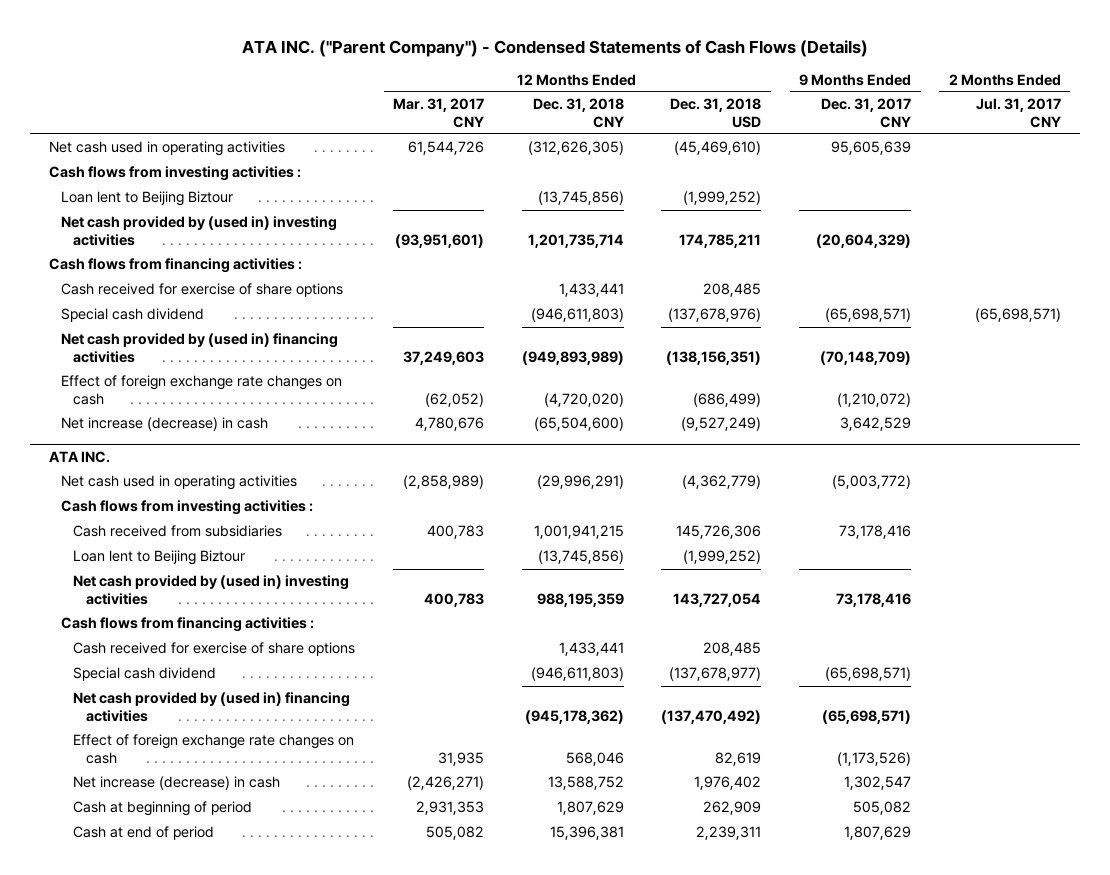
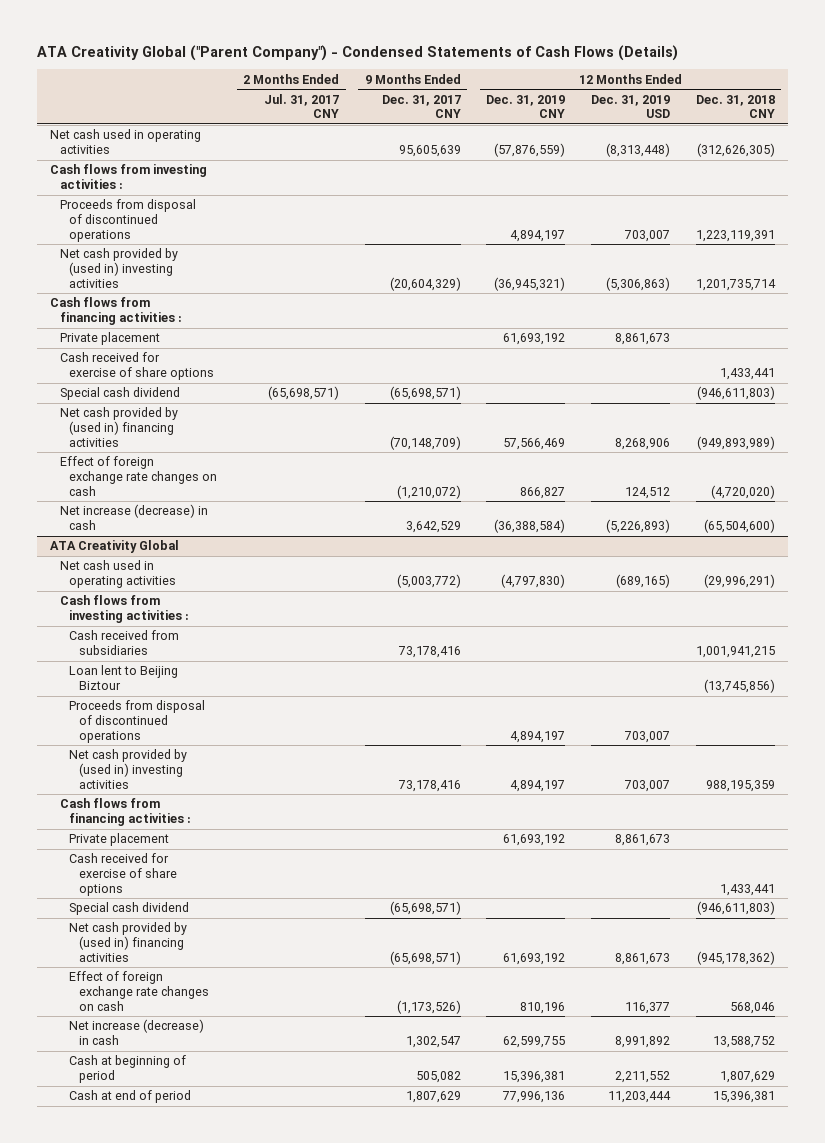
- ATA INC. ("Parent Company") - Condensed Statements of Cash Flows (Details)
+ ATA Creativity Global ("Parent Company") - Condensed Statements of Cash Flows (Details)
- | 12 Months Ended Mar. 31, 2017 CNY | 12 Months Ended Dec. 31, 2018 CNY | 12 Months Ended Dec. 31, 2018 USD | 9 Months Ended Dec. 31, 2017 CNY | 2 Months Ended Jul. 31, 2017 CNY
+ | 2 Months Ended Jul. 31, 2017 CNY | 9 Months Ended Dec. 31, 2017 CNY | 12 Months Ended Dec. 31, 2019 CNY | 12 Months Ended Dec. 31, 2019 USD | 12 Months Ended Dec. 31, 2018 CNY
- Loan lent to Beijing Biztour | | (13,745,856) | (1,999,252) | |
+ Proceeds from disposal of discontinued operations | | | 4,894,197 | 703,007 | 1,223,119,391
+ Private placement | | | 61,693,192 | 8,861,673 |
- ATA INC.
+ ATA Creativity Global
+ Proceeds from disposal of discontinued operations | | | 4,894,197 | 703,007 |
+ Private placement | | | 61,693,192 | 8,861,673 |

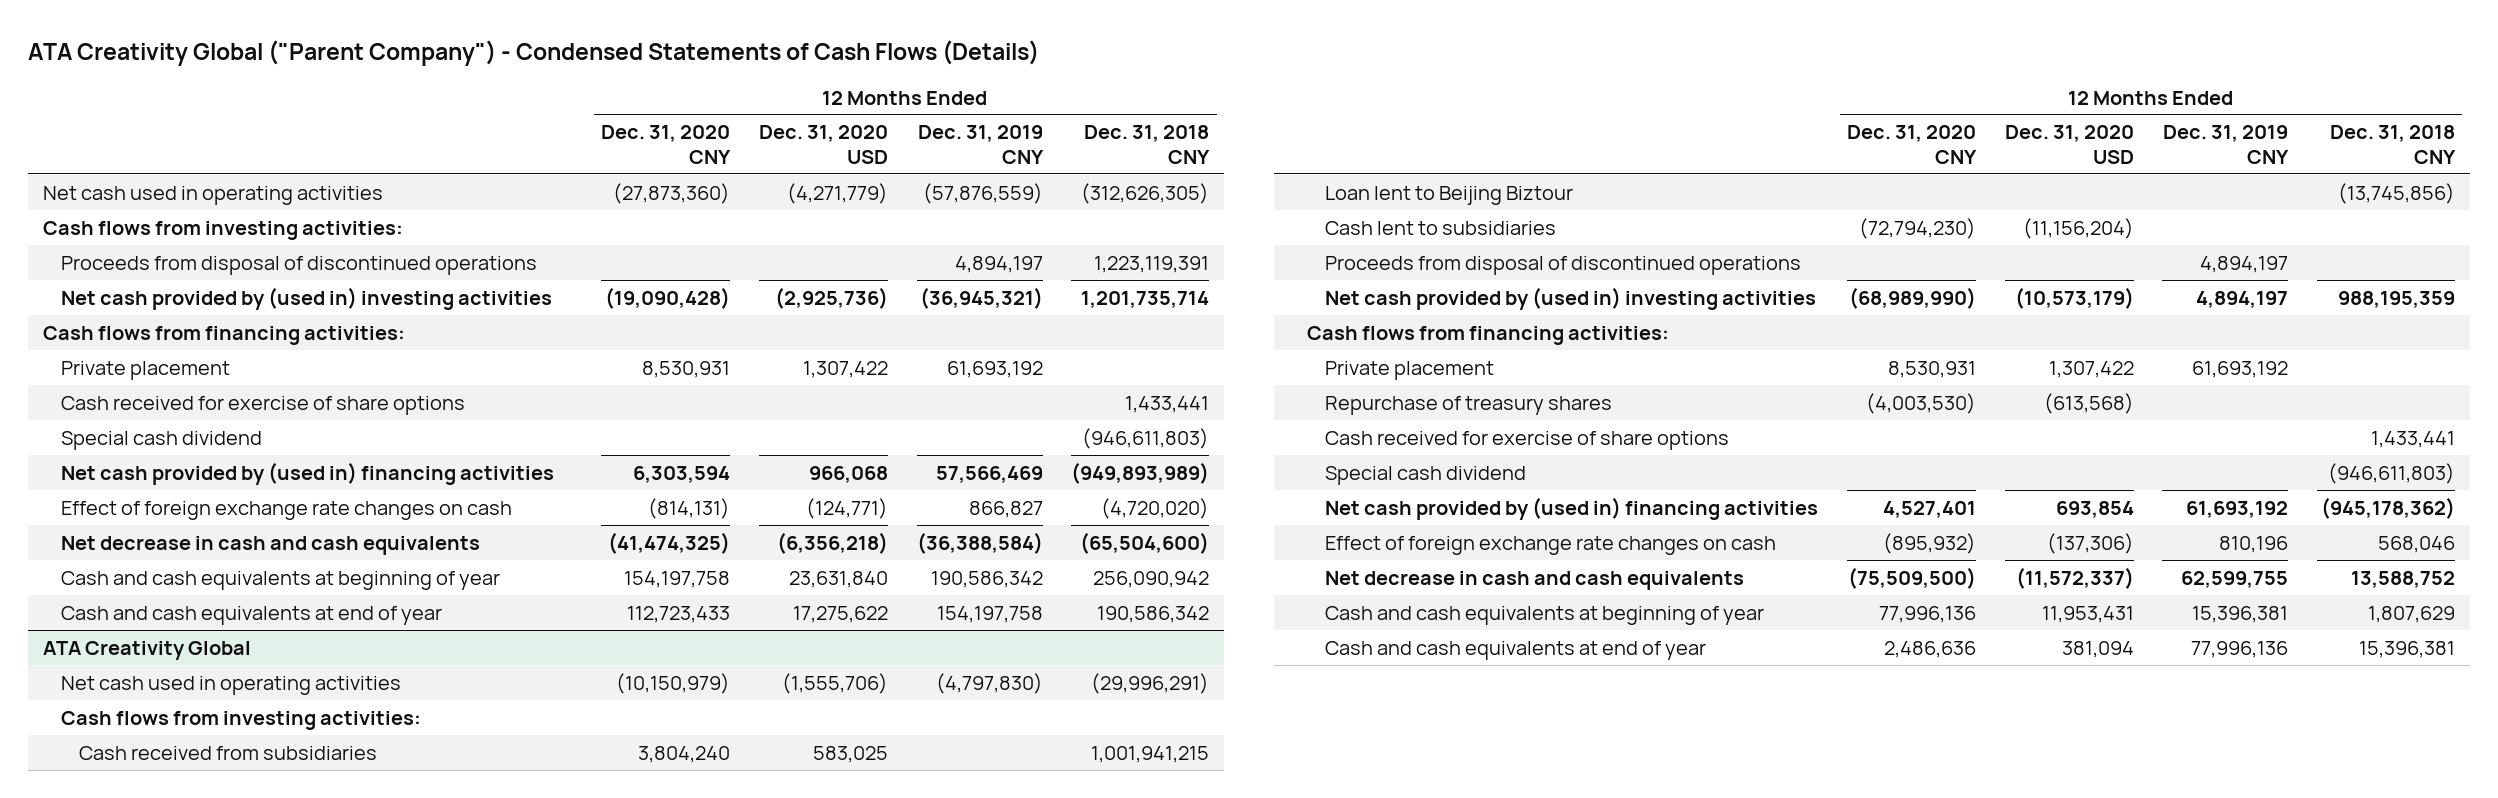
- | 2 Months Ended Jul. 31, 2017 CNY | 9 Months Ended Dec. 31, 2017 CNY | 12 Months Ended Dec. 31, 2019 CNY | 12 Months Ended Dec. 31, 2019 USD | 12 Months Ended Dec. 31, 2018 CNY
+ | 12 Months Ended Dec. 31, 2020 CNY | 12 Months Ended Dec. 31, 2020 USD | 12 Months Ended Dec. 31, 2019 CNY | 12 Months Ended Dec. 31, 2018 CNY
- Cash flows from investing activities :
+ Cash flows from investing activities:
- Cash flows from financing activities :
+ Cash flows from financing activities:
- Net increase (decrease) in cash | | 3,642,529 | (36,388,584) | (5,226,893) | (65,504,600)
+ Net decrease in cash and cash equivalents | (41,474,325) | (6,356,218) | (36,388,584) | (65,504,600)
+ Cash and cash equivalents at beginning of year | 154,197,758 | 23,631,840 | 190,586,342 | 256,090,942
+ Cash and cash equivalents at end of year | 112,723,433 | 17,275,622 | 154,197,758 | 190,586,342
@ ATA Creativity Global
- Cash flows from investing activities :
+ Cash flows from investing activities:
+ Cash lent to subsidiaries | (72,794,230) | (11,156,204) | |
- Cash flows from financing activities :
+ Cash flows from financing activities:
+ Repurchase of treasury shares | (4,003,530) | (613,568) | |
- Net increase (decrease) in cash | | 1,302,547 | 62,599,755 | 8,991,892 | 13,588,752
- Cash at beginning of period | | 505,082 | 15,396,381 | 2,211,552 | 1,807,629
- Cash at end of period | | 1,807,629 | 77,996,136 | 11,203,444 | 15,396,381
+ Net decrease in cash and cash equivalents | (75,509,500) | (11,572,337) | 62,599,755 | 13,588,752
+ Cash and cash equivalents at beginning of year | 77,996,136 | 11,953,431 | 15,396,381 | 1,807,629
+ Cash and cash equivalents at end of year | 2,486,636 | 381,094 | 77,996,136 | 15,396,381

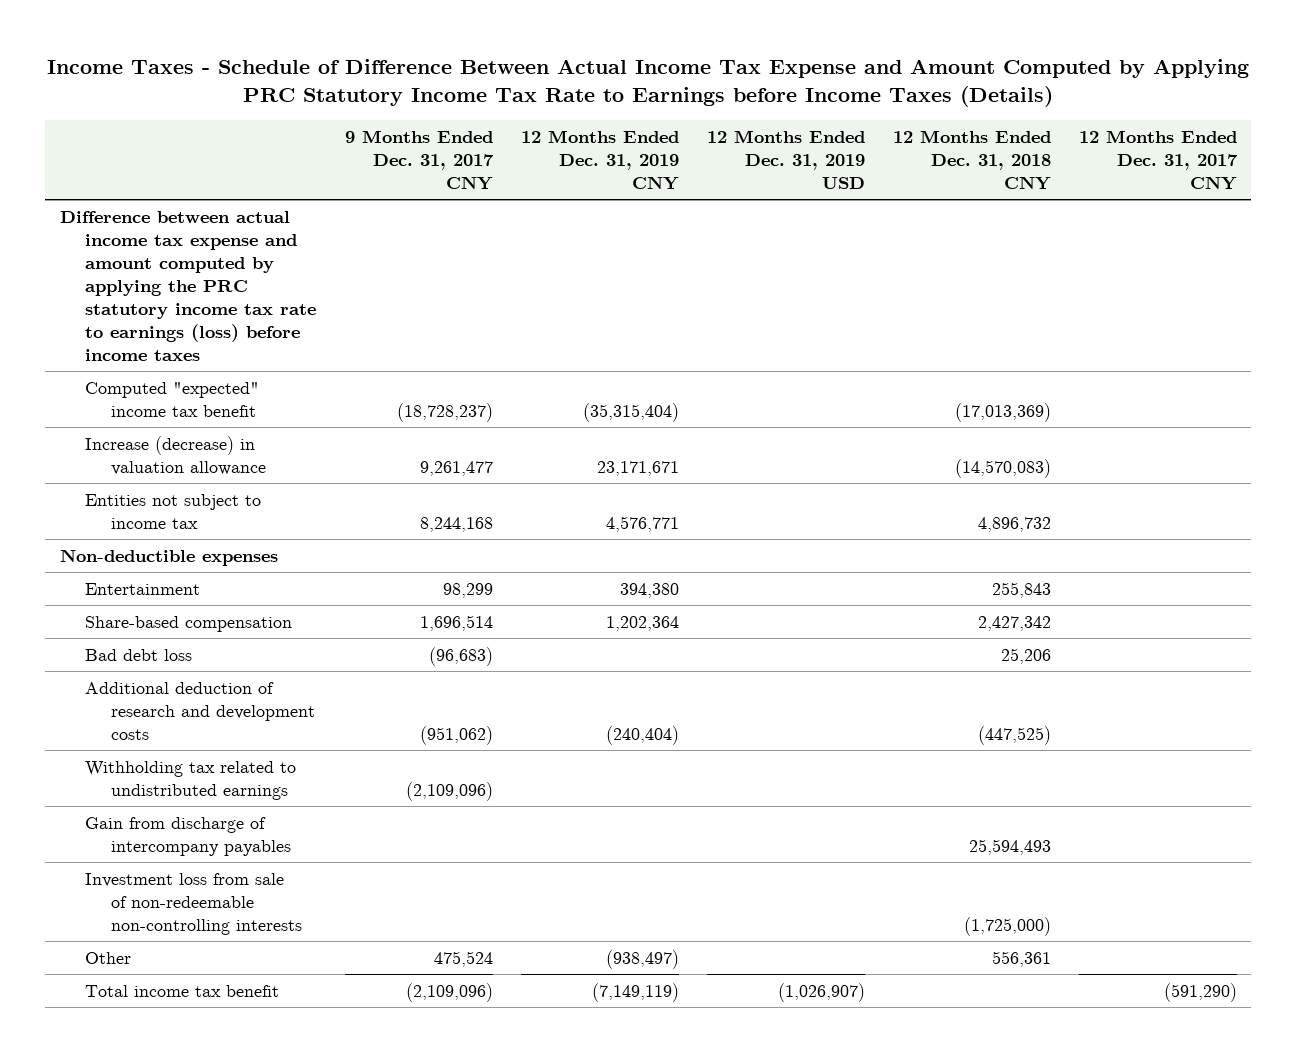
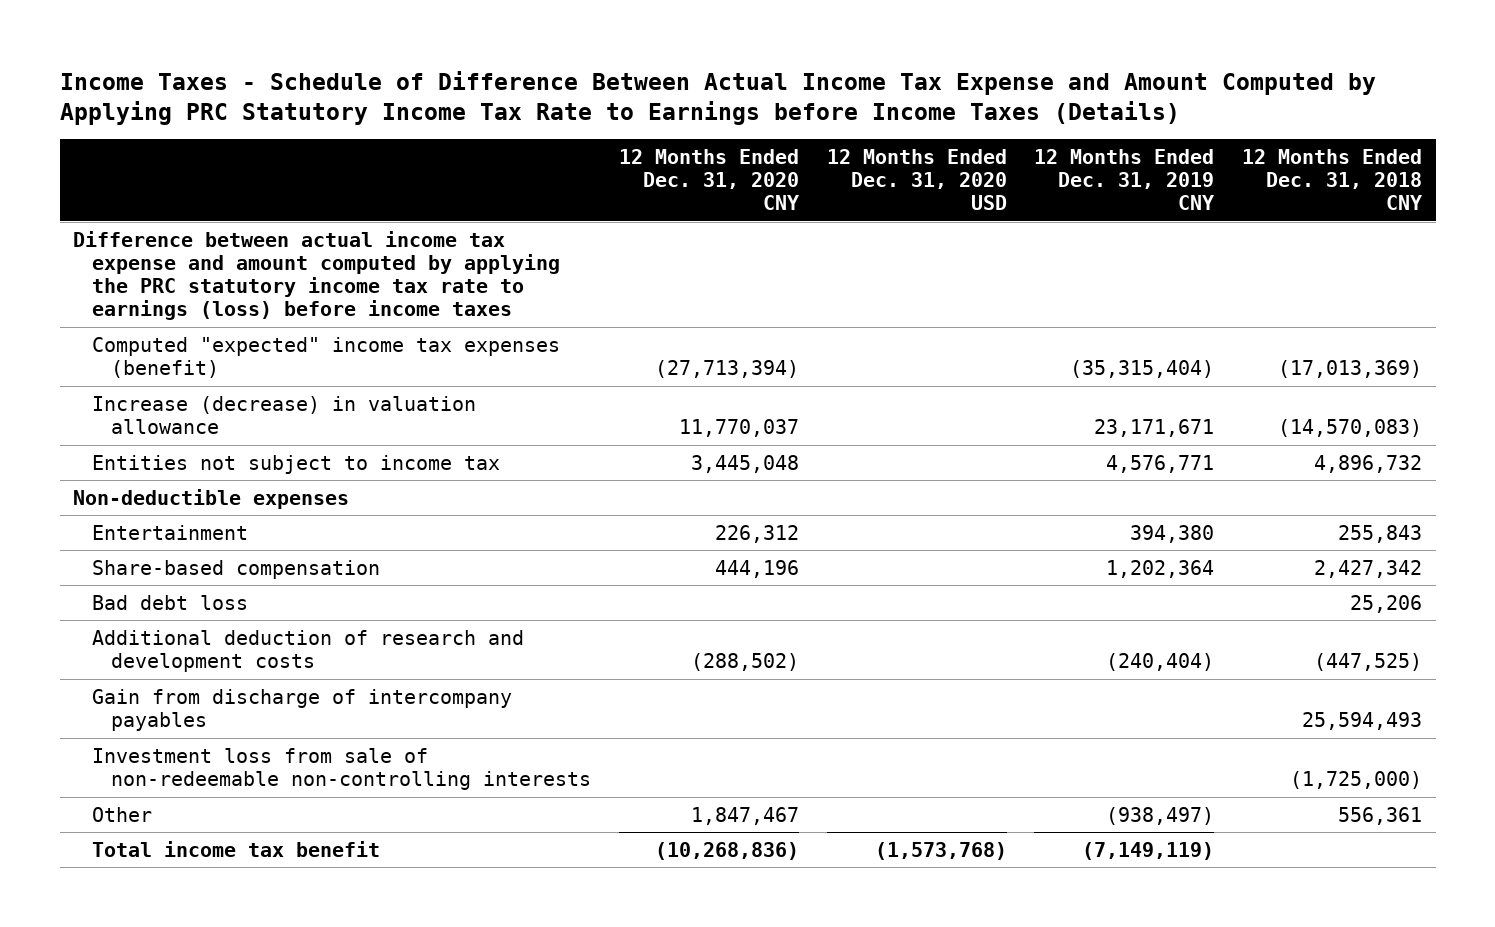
- | 9 Months Ended Dec. 31, 2017 CNY | 12 Months Ended Dec. 31, 2019 CNY | 12 Months Ended Dec. 31, 2019 USD | 12 Months Ended Dec. 31, 2018 CNY | 12 Months Ended Dec. 31, 2017 CNY
+ | 12 Months Ended Dec. 31, 2020 CNY | 12 Months Ended Dec. 31, 2020 USD | 12 Months Ended Dec. 31, 2019 CNY | 12 Months Ended Dec. 31, 2018 CNY
- Computed "expected" income tax benefit | (18,728,237) | (35,315,404) | | (17,013,369) |
+ Computed "expected" income tax expenses (benefit) | (27,713,394) | | (35,315,404) | (17,013,369)
- Withholding tax related to undistributed earnings | (2,109,096) | | | |

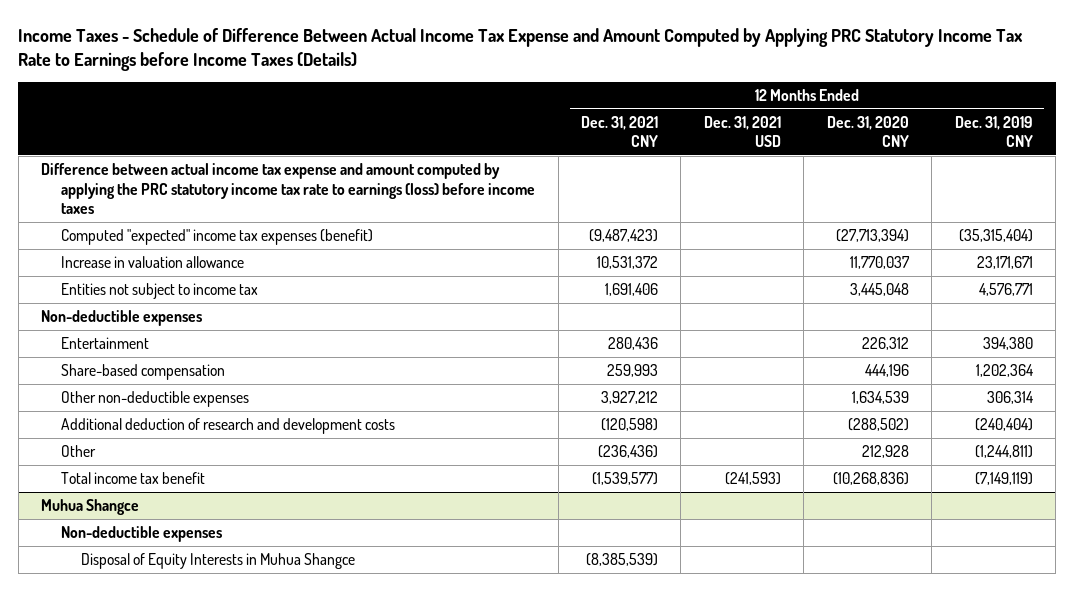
- | 12 Months Ended Dec. 31, 2020 CNY | 12 Months Ended Dec. 31, 2020 USD | 12 Months Ended Dec. 31, 2019 CNY | 12 Months Ended Dec. 31, 2018 CNY
+ | 12 Months Ended Dec. 31, 2021 CNY | 12 Months Ended Dec. 31, 2021 USD | 12 Months Ended Dec. 31, 2020 CNY | 12 Months Ended Dec. 31, 2019 CNY
- Increase (decrease) in valuation allowance | 11,770,037 | | 23,171,671 | (14,570,083)
+ Increase in valuation allowance | 10,531,372 | | 11,770,037 | 23,171,671
- Bad debt loss | | | | 25,206
+ Other non-deductible expenses | 3,927,212 | | 1,634,539 | 306,314
- Gain from discharge of intercompany payables | | | | 25,594,493
- Investment loss from sale of non-redeemable non-controlling interests | | | | (1,725,000)
- Other | 1,847,467 | | (938,497) | 556,361
+ Other | (236,436) | | 212,928 | (1,244,811)
+ Muhua Shangce
+ Non-deductible expenses
+ Disposal of Equity Interests in Muhua Shangce | (8,385,539) | | |

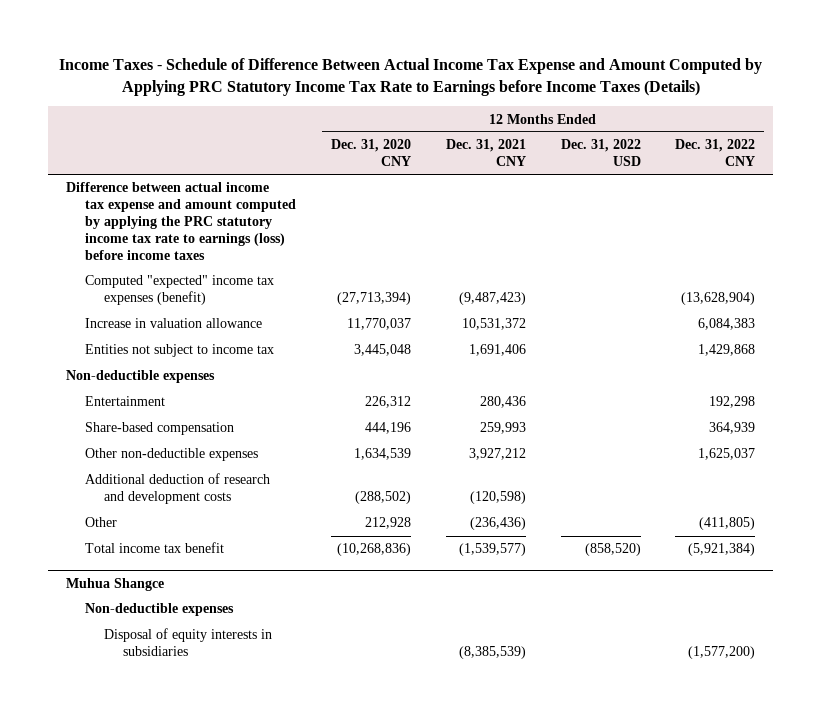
- | 12 Months Ended Dec. 31, 2021 CNY | 12 Months Ended Dec. 31, 2021 USD | 12 Months Ended Dec. 31, 2020 CNY | 12 Months Ended Dec. 31, 2019 CNY
+ | 12 Months Ended Dec. 31, 2020 CNY | 12 Months Ended Dec. 31, 2021 CNY | 12 Months Ended Dec. 31, 2022 USD | 12 Months Ended Dec. 31, 2022 CNY
@ Muhua Shangce
- Disposal of Equity Interests in Muhua Shangce | (8,385,539) | | |
+ Disposal of equity interests in subsidiaries | | (8,385,539) | | (1,577,200)

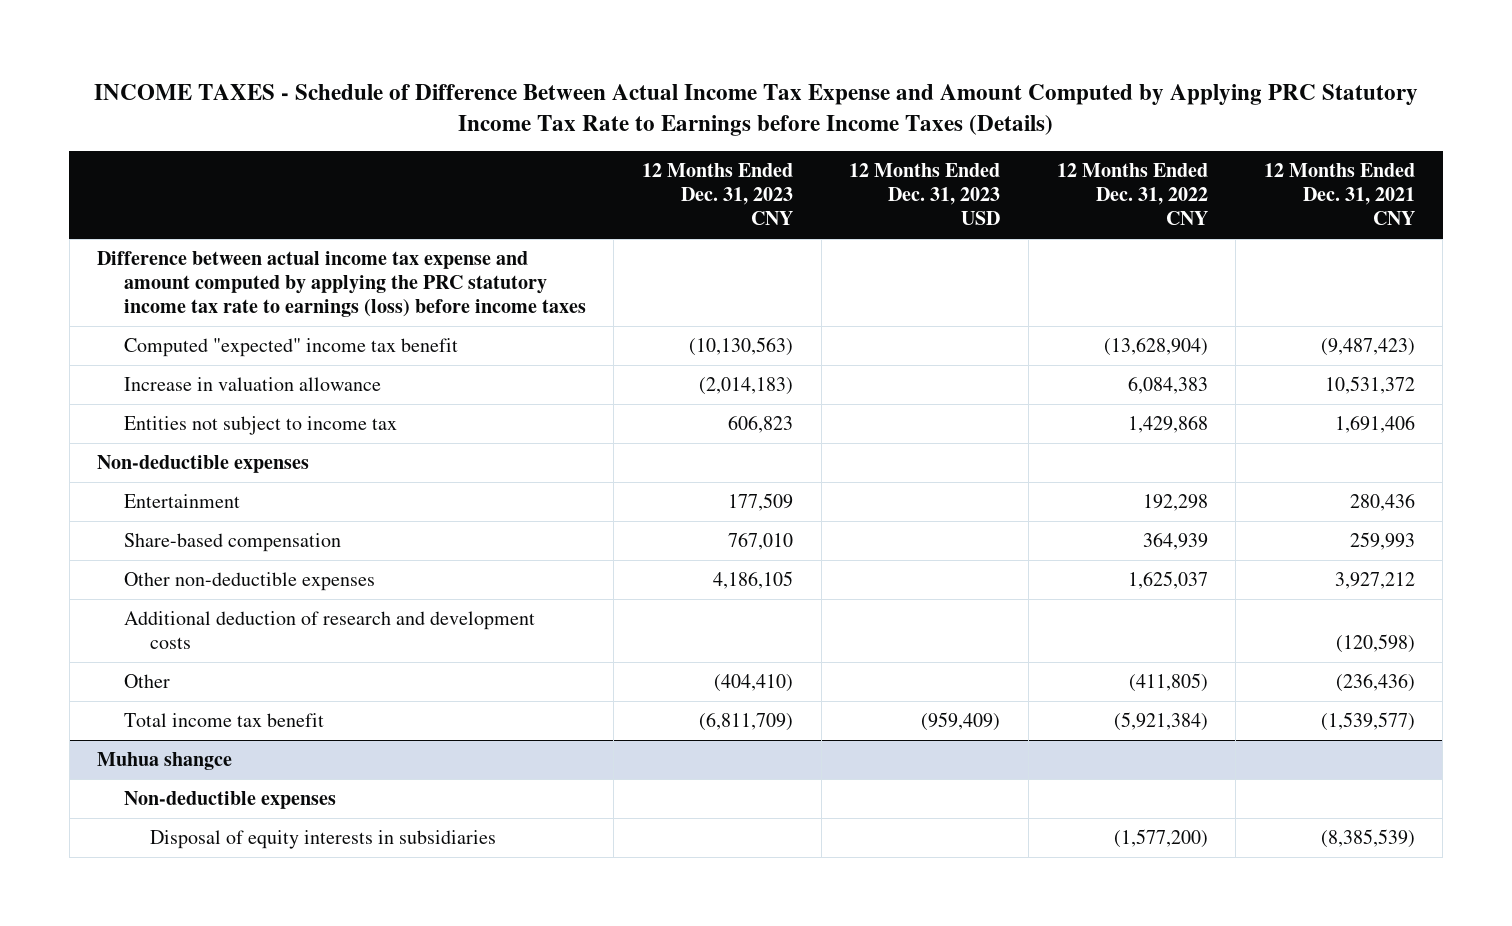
- Income Taxes - Schedule of Difference Between Actual Income Tax Expense and Amount Computed by Applying PRC Statutory Income Tax Rate to Earnings before Income Taxes (Details)
+ INCOME TAXES - Schedule of Difference Between Actual Income Tax Expense and Amount Computed by Applying PRC Statutory Income Tax Rate to Earnings before Income Taxes (Details)
- | 12 Months Ended Dec. 31, 2020 CNY | 12 Months Ended Dec. 31, 2021 CNY | 12 Months Ended Dec. 31, 2022 USD | 12 Months Ended Dec. 31, 2022 CNY
+ | 12 Months Ended Dec. 31, 2023 CNY | 12 Months Ended Dec. 31, 2023 USD | 12 Months Ended Dec. 31, 2022 CNY | 12 Months Ended Dec. 31, 2021 CNY
- Computed "expected" income tax expenses (benefit) | (27,713,394) | (9,487,423) | | (13,628,904)
+ Computed "expected" income tax benefit | (10,130,563) | | (13,628,904) | (9,487,423)
- Muhua Shangce
+ Muhua shangce

